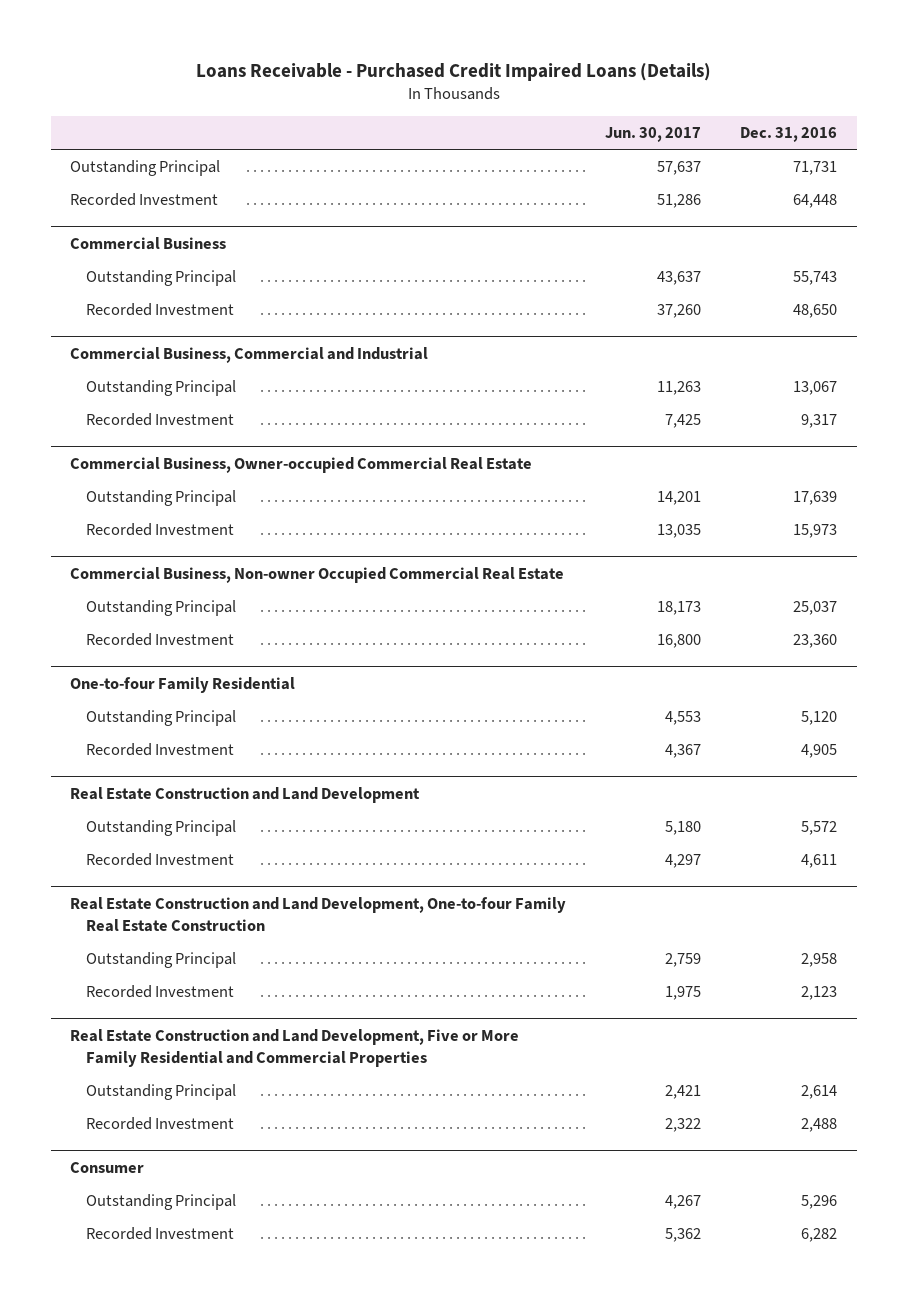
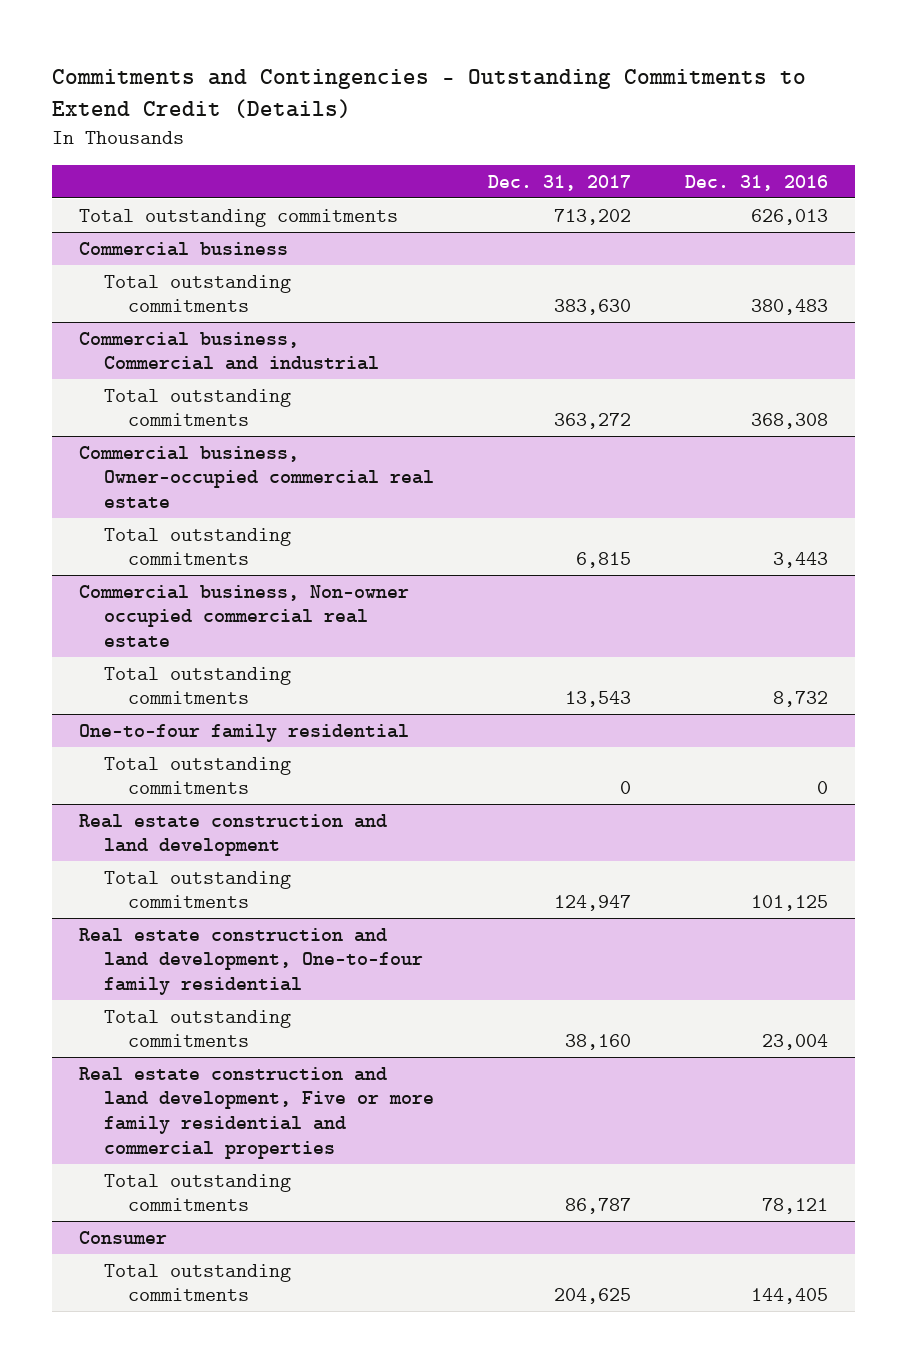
- Loans Receivable - Purchased Credit Impaired Loans (Details)
+ Commitments and Contingencies - Outstanding Commitments to Extend Credit (Details)
- | Jun. 30, 2017 | Dec. 31, 2016
+ | Dec. 31, 2017 | Dec. 31, 2016
- Outstanding Principal | 57,637 | 71,731
- Recorded Investment | 51,286 | 64,448
- Commercial Business
- Outstanding Principal | 43,637 | 55,743
- Recorded Investment | 37,260 | 48,650
- Commercial Business, Commercial and Industrial
- Outstanding Principal | 11,263 | 13,067
- Recorded Investment | 7,425 | 9,317
- Commercial Business, Owner-occupied Commercial Real Estate
- Outstanding Principal | 14,201 | 17,639
- Recorded Investment | 13,035 | 15,973
- Commercial Business, Non-owner Occupied Commercial Real Estate
- Outstanding Principal | 18,173 | 25,037
- Recorded Investment | 16,800 | 23,360
- One-to-four Family Residential
- Outstanding Principal | 4,553 | 5,120
- Recorded Investment | 4,367 | 4,905
- Real Estate Construction and Land Development
- Outstanding Principal | 5,180 | 5,572
- Recorded Investment | 4,297 | 4,611
- Real Estate Construction and Land Development, One-to-four Family Real Estate Construction
- Outstanding Principal | 2,759 | 2,958
- Recorded Investment | 1,975 | 2,123
- Real Estate Construction and Land Development, Five or More Family Residential and Commercial Properties
- Outstanding Principal | 2,421 | 2,614
- Recorded Investment | 2,322 | 2,488
+ Total outstanding commitments | 713,202 | 626,013
+ Commercial business
+ Total outstanding commitments | 383,630 | 380,483
+ Commercial business, Commercial and industrial
+ Total outstanding commitments | 363,272 | 368,308
+ Commercial business, Owner-occupied commercial real estate
+ Total outstanding commitments | 6,815 | 3,443
+ Commercial business, Non-owner occupied commercial real estate
+ Total outstanding commitments | 13,543 | 8,732
+ One-to-four family residential
+ Total outstanding commitments | 0 | 0
+ Real estate construction and land development
+ Total outstanding commitments | 124,947 | 101,125
+ Real estate construction and land development, One-to-four family residential
+ Total outstanding commitments | 38,160 | 23,004
+ Real estate construction and land development, Five or more family residential and commercial properties
+ Total outstanding commitments | 86,787 | 78,121
@ Consumer
- Outstanding Principal | 4,267 | 5,296
- Recorded Investment | 5,362 | 6,282
+ Total outstanding commitments | 204,625 | 144,405

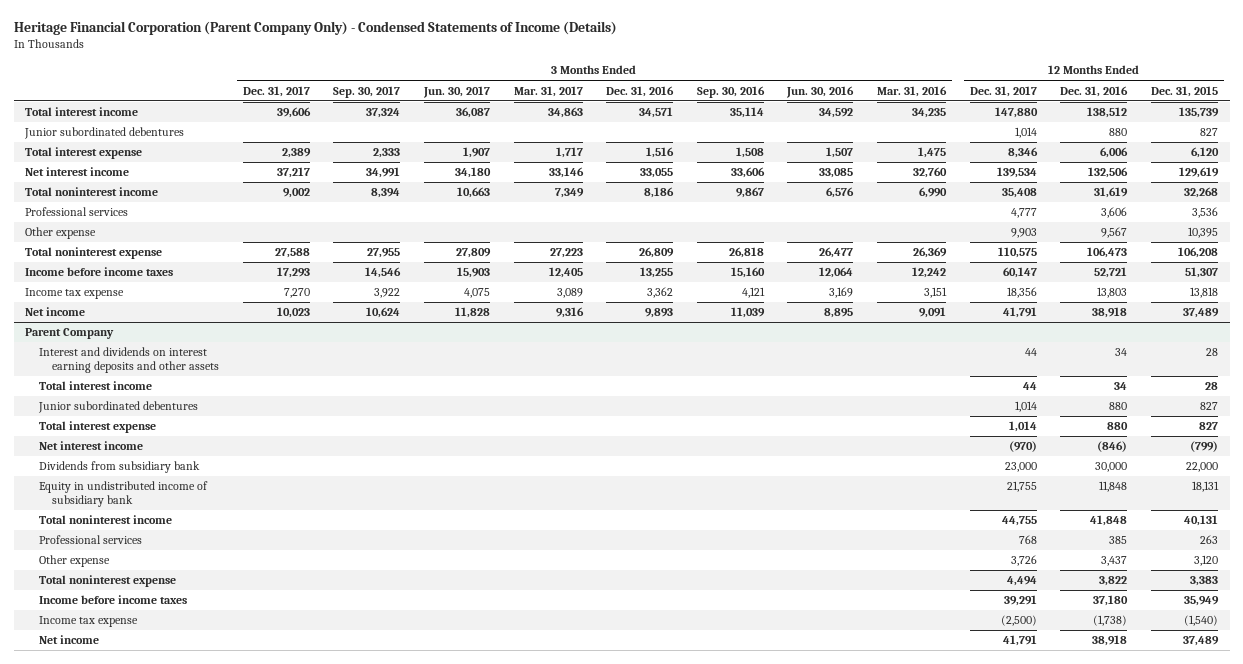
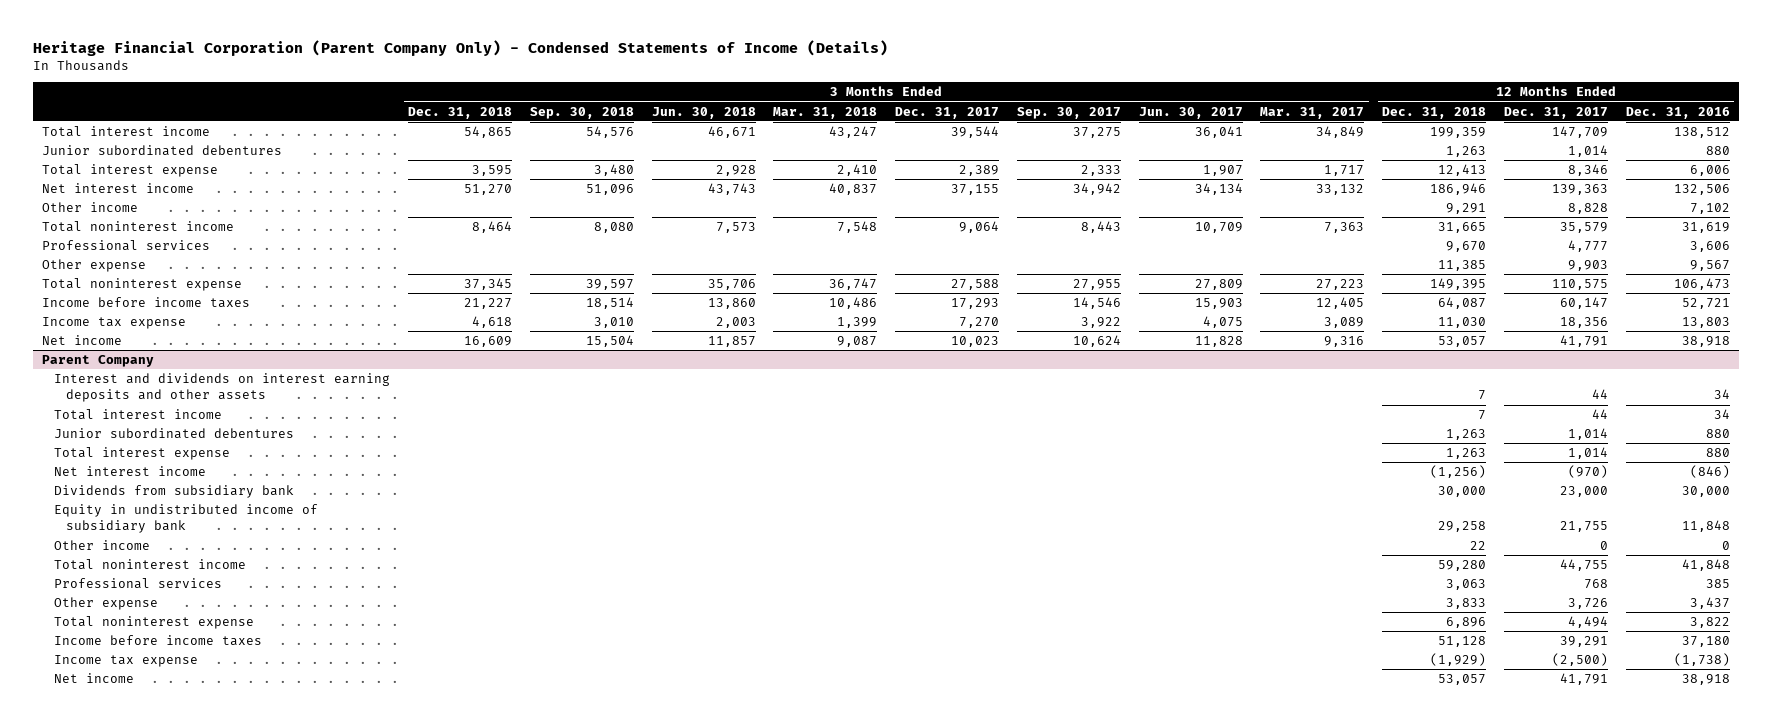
- | 3 Months Ended Dec. 31, 2017 | 3 Months Ended Sep. 30, 2017 | 3 Months Ended Jun. 30, 2017 | 3 Months Ended Mar. 31, 2017 | 3 Months Ended Dec. 31, 2016 | 3 Months Ended Sep. 30, 2016 | 3 Months Ended Jun. 30, 2016 | 3 Months Ended Mar. 31, 2016 | 12 Months Ended Dec. 31, 2017 | 12 Months Ended Dec. 31, 2016 | 12 Months Ended Dec. 31, 2015
+ | 3 Months Ended Dec. 31, 2018 | 3 Months Ended Sep. 30, 2018 | 3 Months Ended Jun. 30, 2018 | 3 Months Ended Mar. 31, 2018 | 3 Months Ended Dec. 31, 2017 | 3 Months Ended Sep. 30, 2017 | 3 Months Ended Jun. 30, 2017 | 3 Months Ended Mar. 31, 2017 | 12 Months Ended Dec. 31, 2018 | 12 Months Ended Dec. 31, 2017 | 12 Months Ended Dec. 31, 2016
- Total interest income | 39,606 | 37,324 | 36,087 | 34,863 | 34,571 | 35,114 | 34,592 | 34,235 | 147,880 | 138,512 | 135,739
+ Total interest income | 54,865 | 54,576 | 46,671 | 43,247 | 39,544 | 37,275 | 36,041 | 34,849 | 199,359 | 147,709 | 138,512
- Net interest income | 37,217 | 34,991 | 34,180 | 33,146 | 33,055 | 33,606 | 33,085 | 32,760 | 139,534 | 132,506 | 129,619
- Total noninterest income | 9,002 | 8,394 | 10,663 | 7,349 | 8,186 | 9,867 | 6,576 | 6,990 | 35,408 | 31,619 | 32,268
+ Net interest income | 51,270 | 51,096 | 43,743 | 40,837 | 37,155 | 34,942 | 34,134 | 33,132 | 186,946 | 139,363 | 132,506
+ Other income | | | | | | | | | 9,291 | 8,828 | 7,102
+ Total noninterest income | 8,464 | 8,080 | 7,573 | 7,548 | 9,064 | 8,443 | 10,709 | 7,363 | 31,665 | 35,579 | 31,619
@ Parent Company
+ Other income | | | | | | | | | 22 | 0 | 0

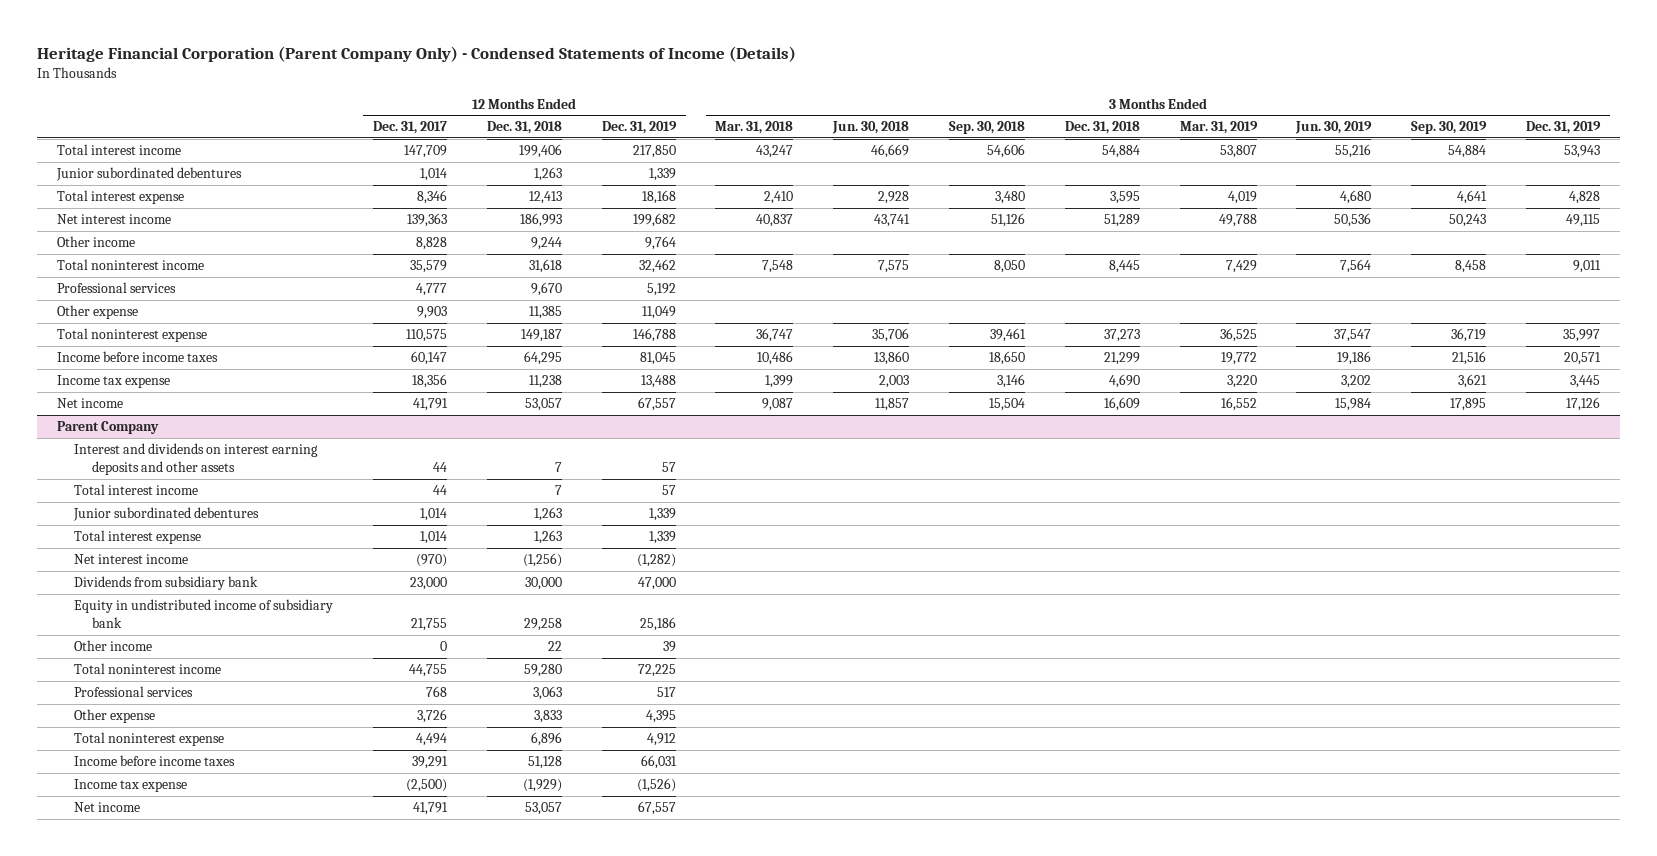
- | 3 Months Ended Dec. 31, 2018 | 3 Months Ended Sep. 30, 2018 | 3 Months Ended Jun. 30, 2018 | 3 Months Ended Mar. 31, 2018 | 3 Months Ended Dec. 31, 2017 | 3 Months Ended Sep. 30, 2017 | 3 Months Ended Jun. 30, 2017 | 3 Months Ended Mar. 31, 2017 | 12 Months Ended Dec. 31, 2018 | 12 Months Ended Dec. 31, 2017 | 12 Months Ended Dec. 31, 2016
+ | 12 Months Ended Dec. 31, 2017 | 12 Months Ended Dec. 31, 2018 | 12 Months Ended Dec. 31, 2019 | 3 Months Ended Mar. 31, 2018 | 3 Months Ended Jun. 30, 2018 | 3 Months Ended Sep. 30, 2018 | 3 Months Ended Dec. 31, 2018 | 3 Months Ended Mar. 31, 2019 | 3 Months Ended Jun. 30, 2019 | 3 Months Ended Sep. 30, 2019 | 3 Months Ended Dec. 31, 2019
- Total interest income | 54,865 | 54,576 | 46,671 | 43,247 | 39,544 | 37,275 | 36,041 | 34,849 | 199,359 | 147,709 | 138,512
+ Total interest income | 147,709 | 199,406 | 217,850 | 43,247 | 46,669 | 54,606 | 54,884 | 53,807 | 55,216 | 54,884 | 53,943
- Net interest income | 51,270 | 51,096 | 43,743 | 40,837 | 37,155 | 34,942 | 34,134 | 33,132 | 186,946 | 139,363 | 132,506
- Other income | | | | | | | | | 9,291 | 8,828 | 7,102
- Total noninterest income | 8,464 | 8,080 | 7,573 | 7,548 | 9,064 | 8,443 | 10,709 | 7,363 | 31,665 | 35,579 | 31,619
+ Net interest income | 139,363 | 186,993 | 199,682 | 40,837 | 43,741 | 51,126 | 51,289 | 49,788 | 50,536 | 50,243 | 49,115
+ Other income | 8,828 | 9,244 | 9,764 | | | | | | | |
+ Total noninterest income | 35,579 | 31,618 | 32,462 | 7,548 | 7,575 | 8,050 | 8,445 | 7,429 | 7,564 | 8,458 | 9,011
- Total noninterest expense | 37,345 | 39,597 | 35,706 | 36,747 | 27,588 | 27,955 | 27,809 | 27,223 | 149,395 | 110,575 | 106,473
- Income before income taxes | 21,227 | 18,514 | 13,860 | 10,486 | 17,293 | 14,546 | 15,903 | 12,405 | 64,087 | 60,147 | 52,721
- Income tax expense | 4,618 | 3,010 | 2,003 | 1,399 | 7,270 | 3,922 | 4,075 | 3,089 | 11,030 | 18,356 | 13,803
+ Total noninterest expense | 110,575 | 149,187 | 146,788 | 36,747 | 35,706 | 39,461 | 37,273 | 36,525 | 37,547 | 36,719 | 35,997
+ Income before income taxes | 60,147 | 64,295 | 81,045 | 10,486 | 13,860 | 18,650 | 21,299 | 19,772 | 19,186 | 21,516 | 20,571
+ Income tax expense | 18,356 | 11,238 | 13,488 | 1,399 | 2,003 | 3,146 | 4,690 | 3,220 | 3,202 | 3,621 | 3,445

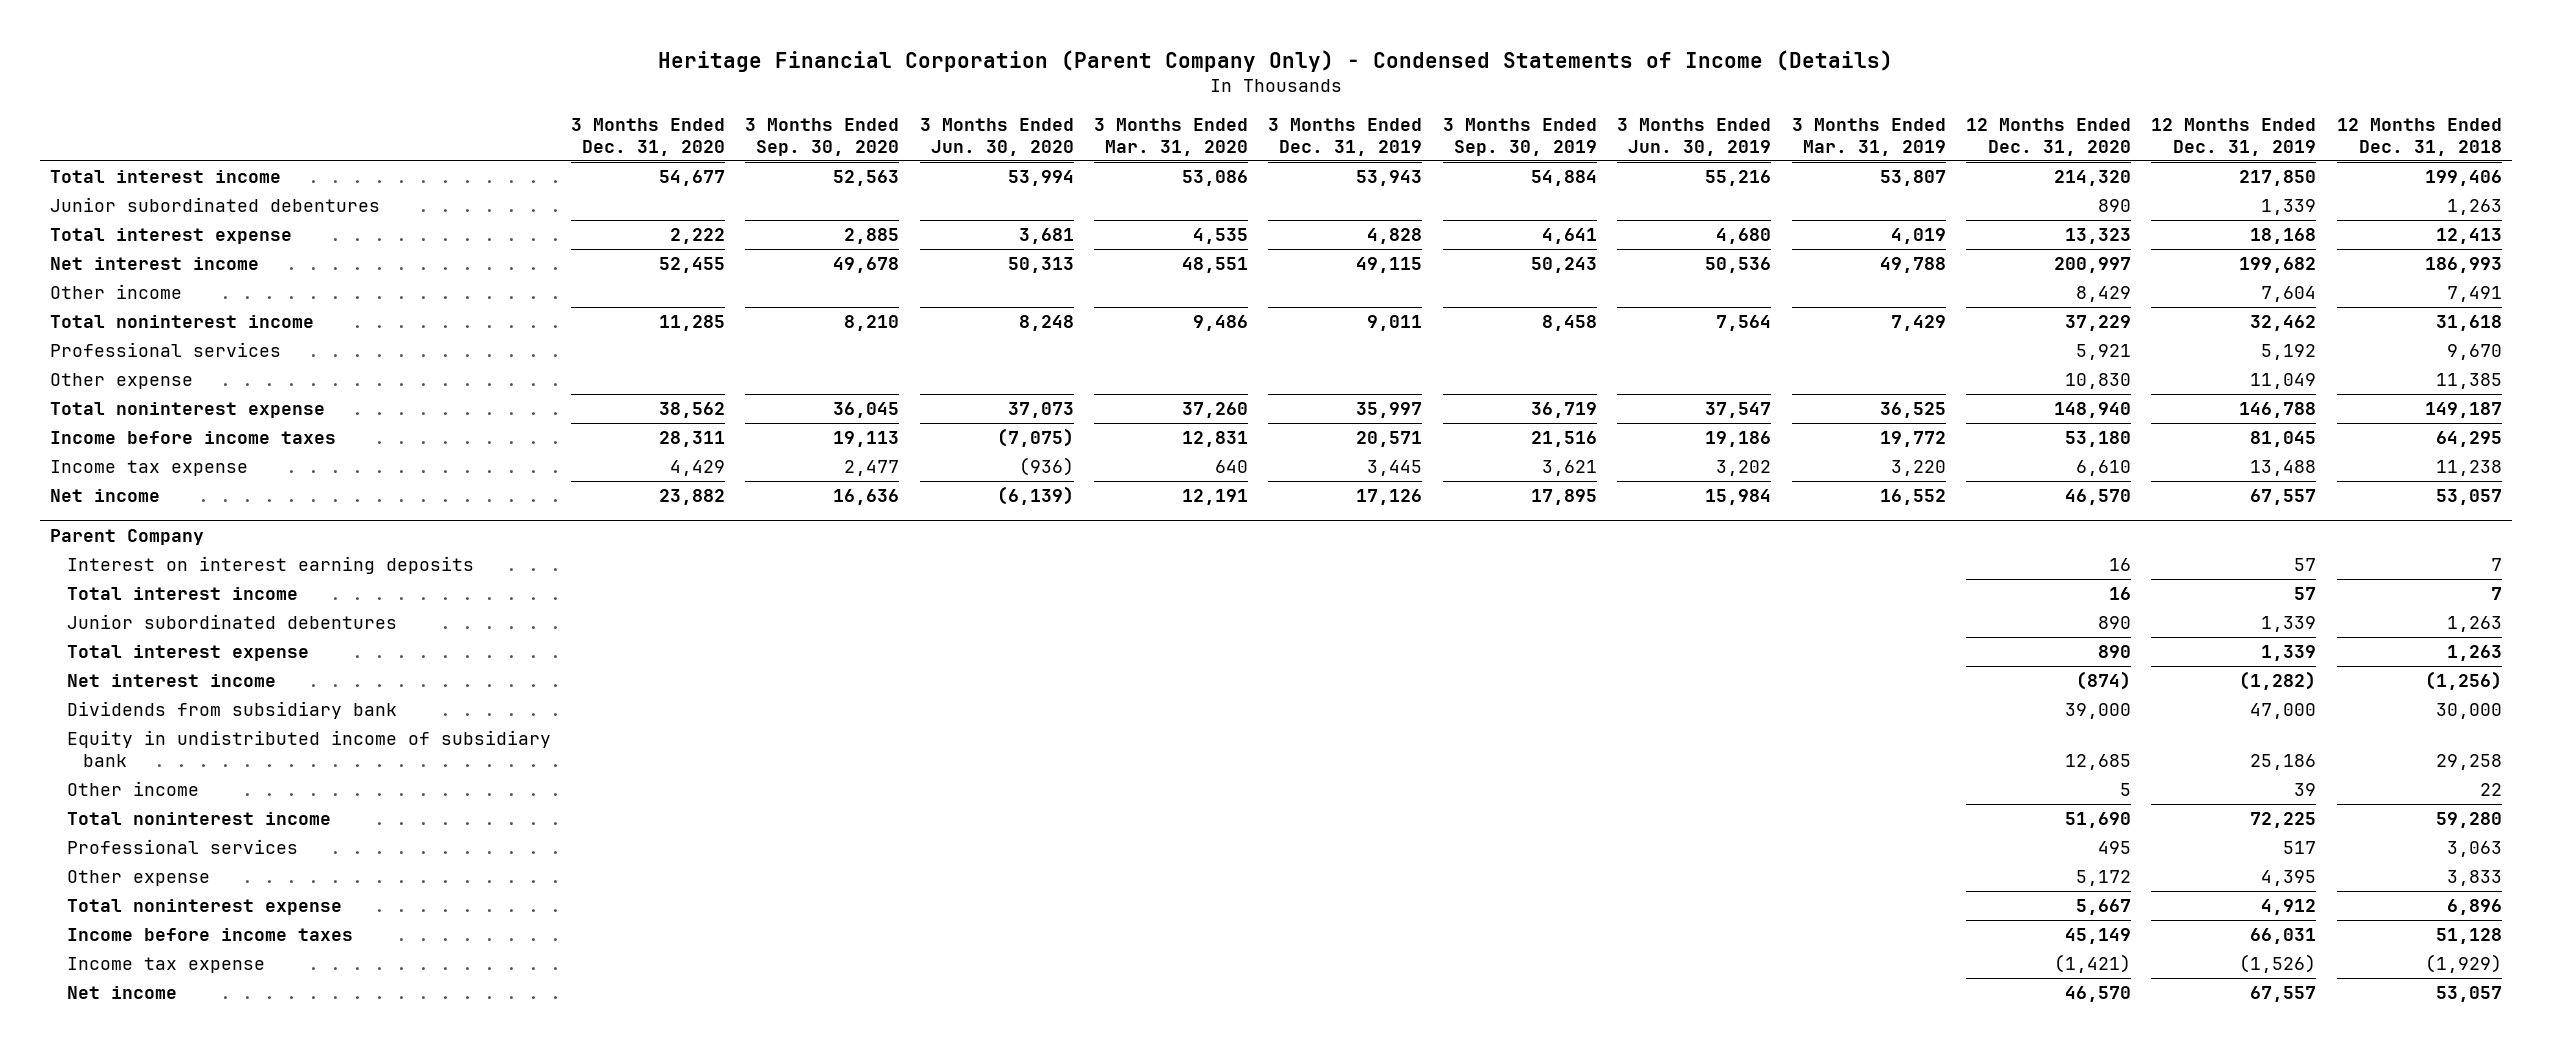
- | 12 Months Ended Dec. 31, 2017 | 12 Months Ended Dec. 31, 2018 | 12 Months Ended Dec. 31, 2019 | 3 Months Ended Mar. 31, 2018 | 3 Months Ended Jun. 30, 2018 | 3 Months Ended Sep. 30, 2018 | 3 Months Ended Dec. 31, 2018 | 3 Months Ended Mar. 31, 2019 | 3 Months Ended Jun. 30, 2019 | 3 Months Ended Sep. 30, 2019 | 3 Months Ended Dec. 31, 2019
+ | 3 Months Ended Dec. 31, 2020 | 3 Months Ended Sep. 30, 2020 | 3 Months Ended Jun. 30, 2020 | 3 Months Ended Mar. 31, 2020 | 3 Months Ended Dec. 31, 2019 | 3 Months Ended Sep. 30, 2019 | 3 Months Ended Jun. 30, 2019 | 3 Months Ended Mar. 31, 2019 | 12 Months Ended Dec. 31, 2020 | 12 Months Ended Dec. 31, 2019 | 12 Months Ended Dec. 31, 2018
- Other income | 8,828 | 9,244 | 9,764 | | | | | | | |
+ Other income | | | | | | | | | 8,429 | 7,604 | 7,491
@ Parent Company
- Interest and dividends on interest earning deposits and other assets | 44 | 7 | 57 | | | | | | | |
+ Interest on interest earning deposits | | | | | | | | | 16 | 57 | 7

